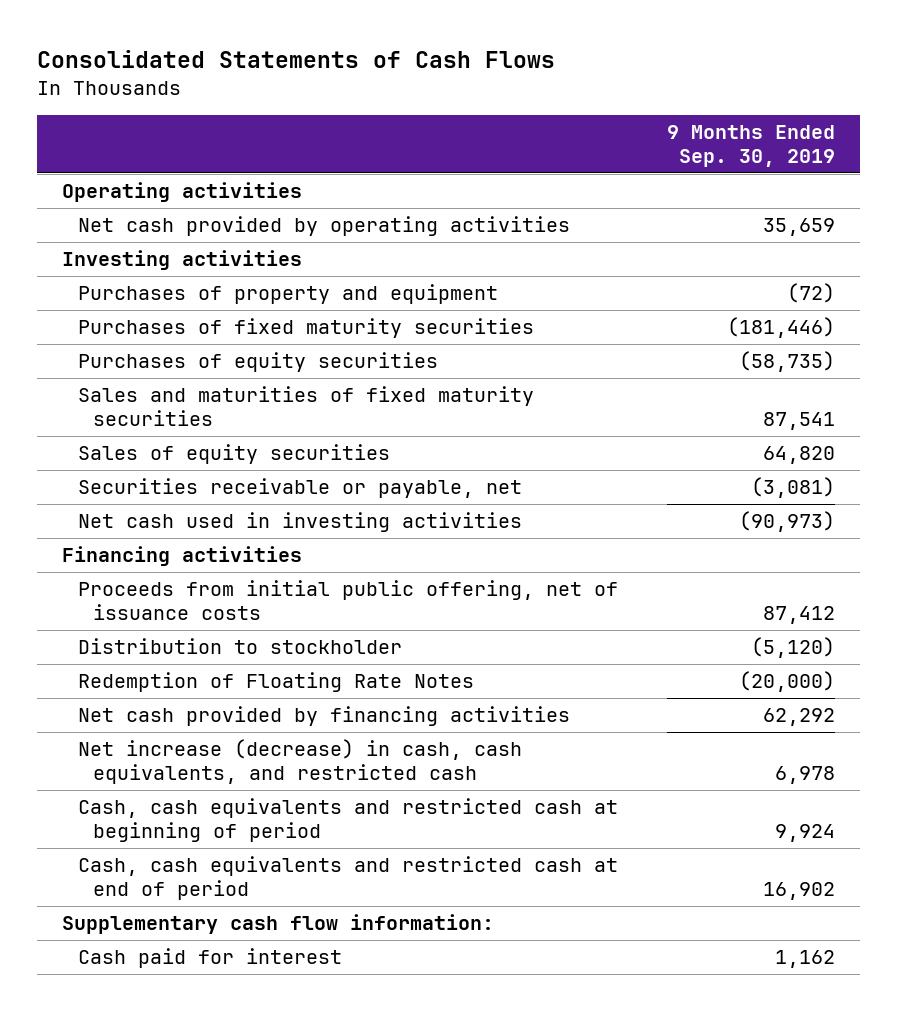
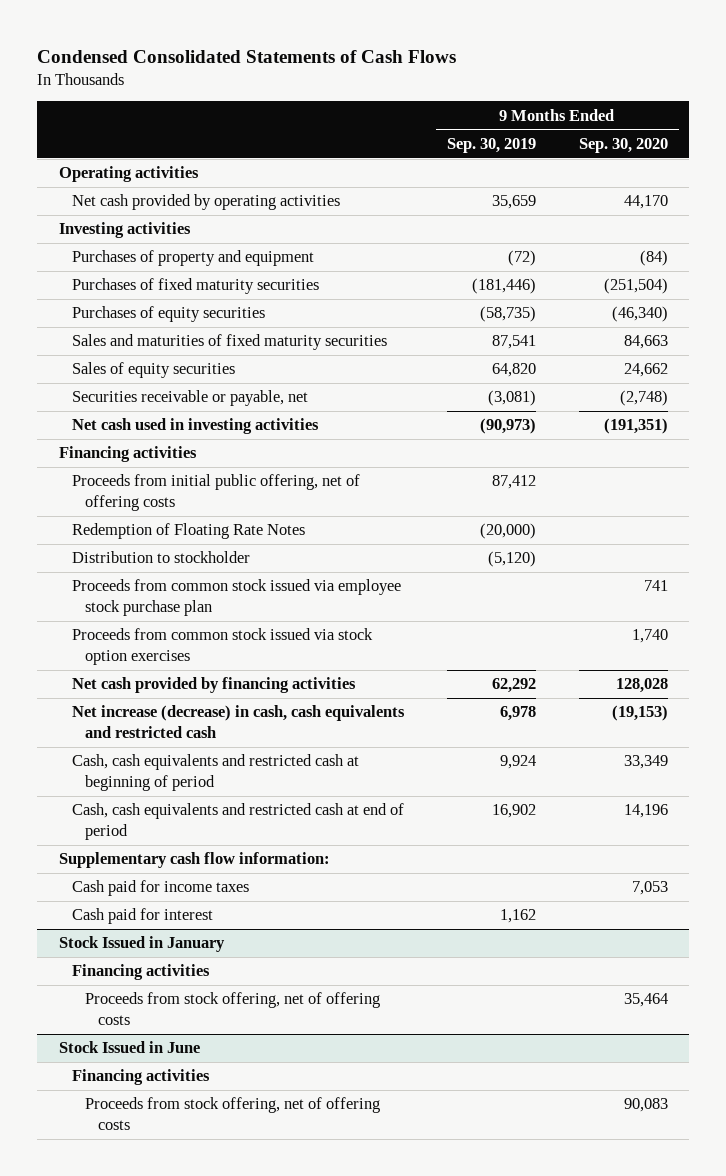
- Consolidated Statements of Cash Flows
+ Condensed Consolidated Statements of Cash Flows
- | 9 Months Ended Sep. 30, 2019
+ | 9 Months Ended Sep. 30, 2019 | 9 Months Ended Sep. 30, 2020
- Proceeds from initial public offering, net of issuance costs | 87,412
+ Proceeds from initial public offering, net of offering costs | 87,412 |
moved down: Distribution to stockholder | (5,120) |
+ Proceeds from common stock issued via employee stock purchase plan | | 741
+ Proceeds from common stock issued via stock option exercises | | 1,740
- Net increase (decrease) in cash, cash equivalents, and restricted cash | 6,978
+ Net increase (decrease) in cash, cash equivalents and restricted cash | 6,978 | (19,153)
+ Cash paid for income taxes | | 7,053
+ Stock Issued in January
+ Financing activities
+ Proceeds from stock offering, net of offering costs | | 35,464
+ Stock Issued in June
+ Financing activities
+ Proceeds from stock offering, net of offering costs | | 90,083

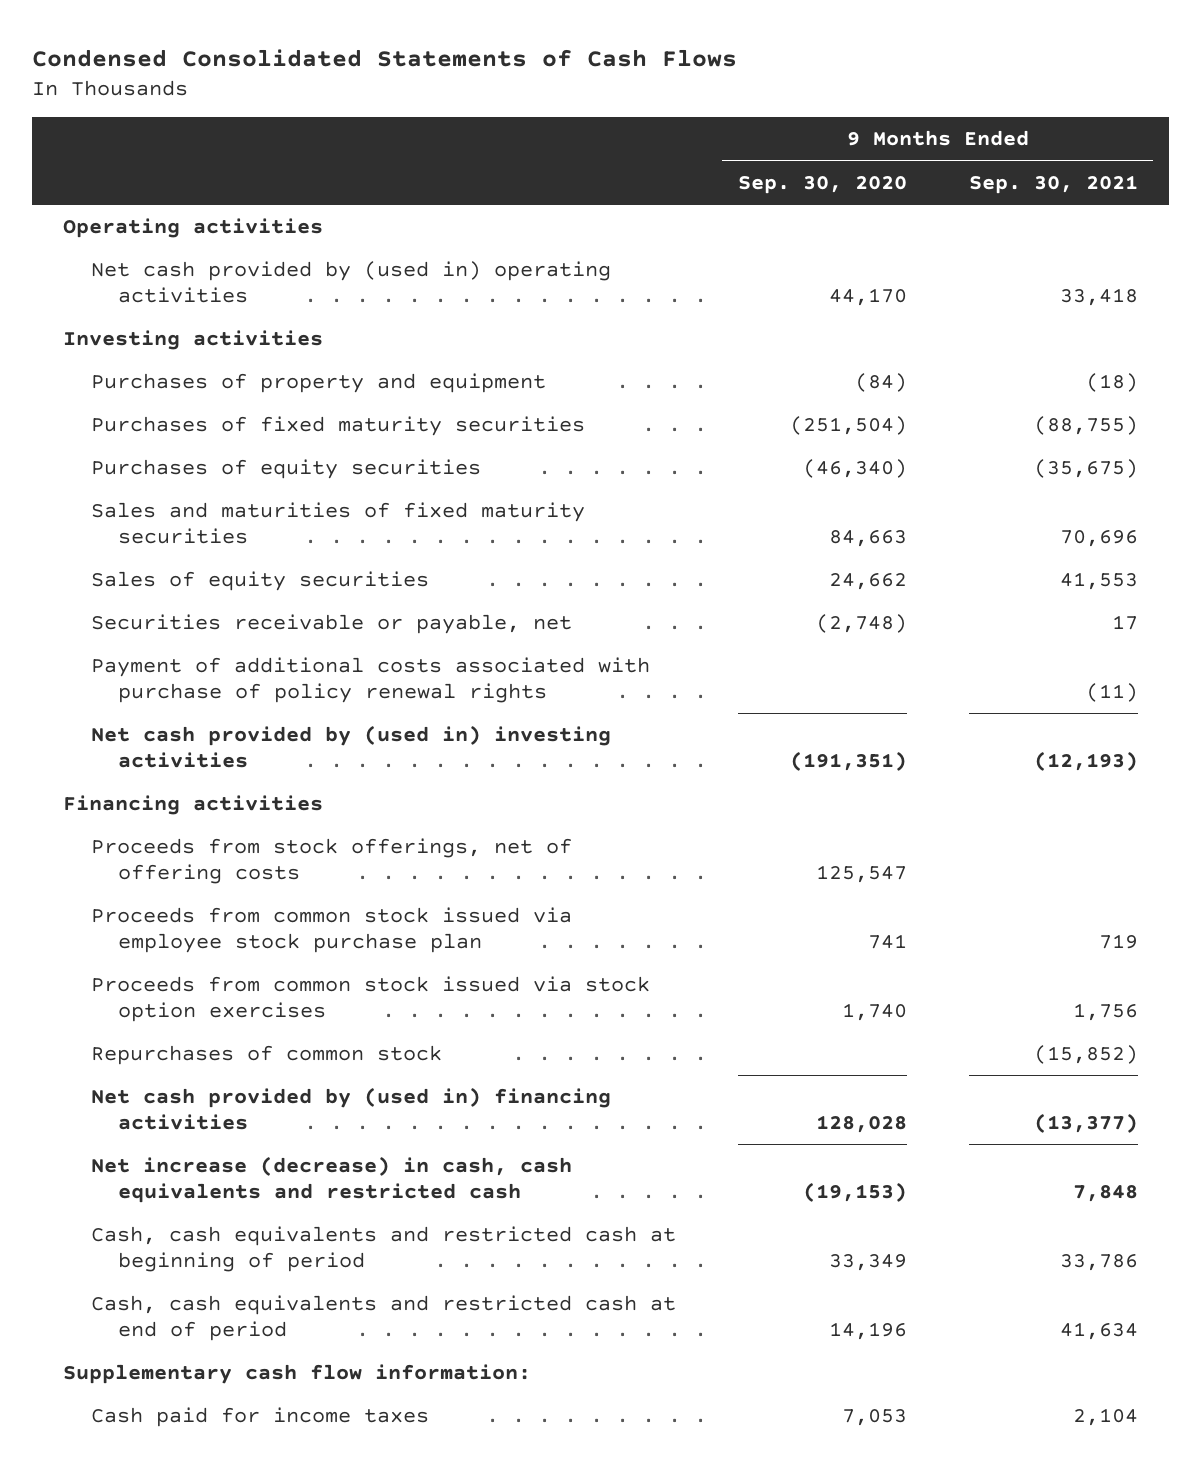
- | 9 Months Ended Sep. 30, 2019 | 9 Months Ended Sep. 30, 2020
+ | 9 Months Ended Sep. 30, 2020 | 9 Months Ended Sep. 30, 2021
- Net cash provided by operating activities | 35,659 | 44,170
+ Net cash provided by (used in) operating activities | 44,170 | 33,418
- Net cash used in investing activities | (90,973) | (191,351)
+ Payment of additional costs associated with purchase of policy renewal rights | | (11)
+ Net cash provided by (used in) investing activities | (191,351) | (12,193)
- Proceeds from initial public offering, net of offering costs | 87,412 |
- Redemption of Floating Rate Notes | (20,000) |
- Distribution to stockholder | (5,120) |
+ Proceeds from stock offerings, net of offering costs | 125,547 |
- Net cash provided by financing activities | 62,292 | 128,028
+ Repurchases of common stock | | (15,852)
+ Net cash provided by (used in) financing activities | 128,028 | (13,377)
- Cash paid for interest | 1,162 |
- Stock Issued in January
- Financing activities
- Proceeds from stock offering, net of offering costs | | 35,464
- Stock Issued in June
- Financing activities
- Proceeds from stock offering, net of offering costs | | 90,083

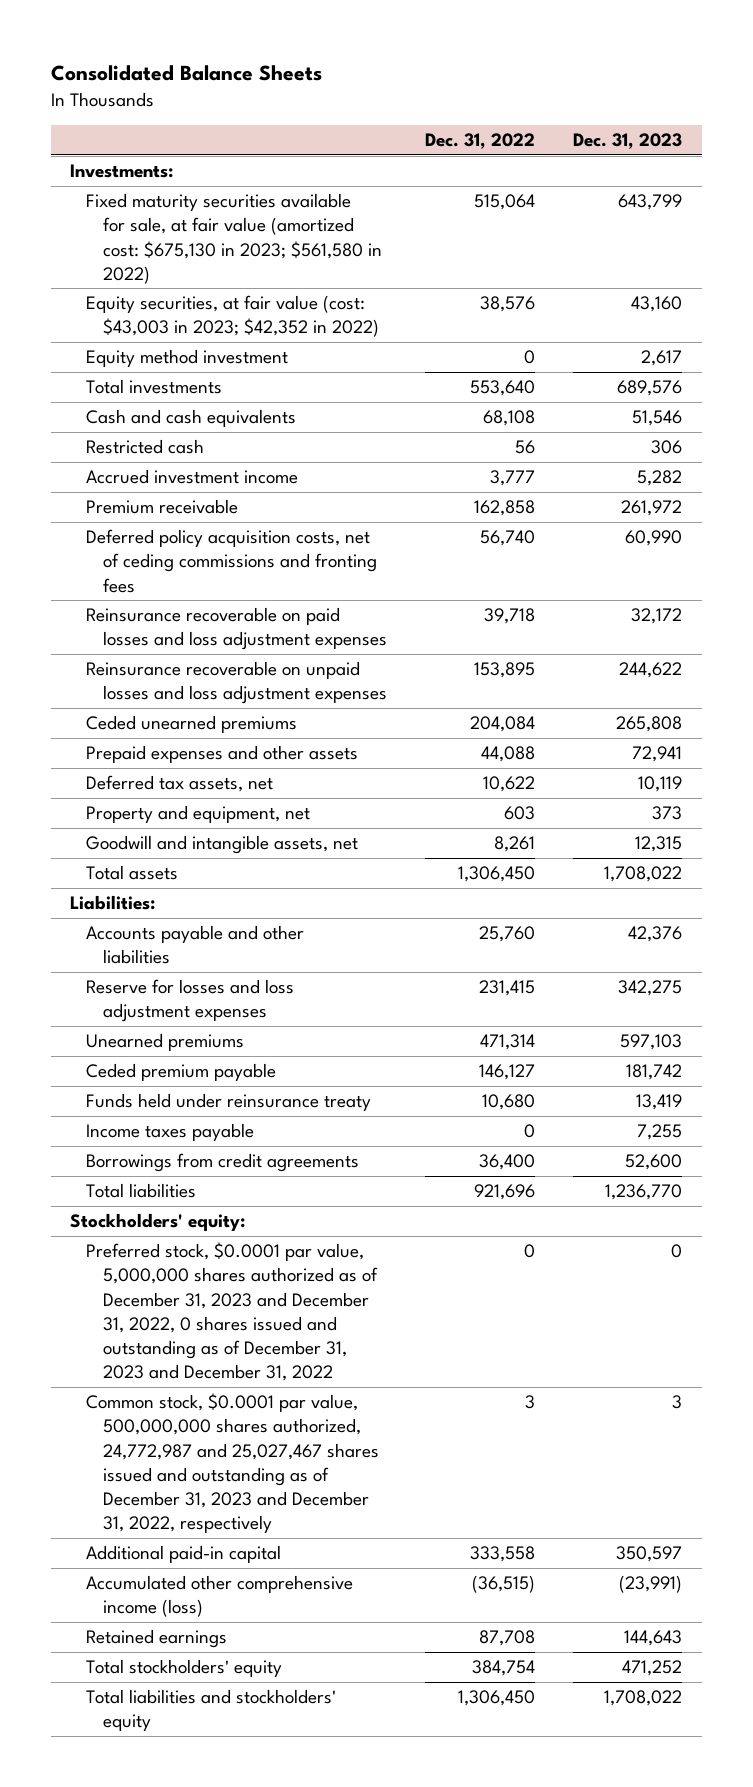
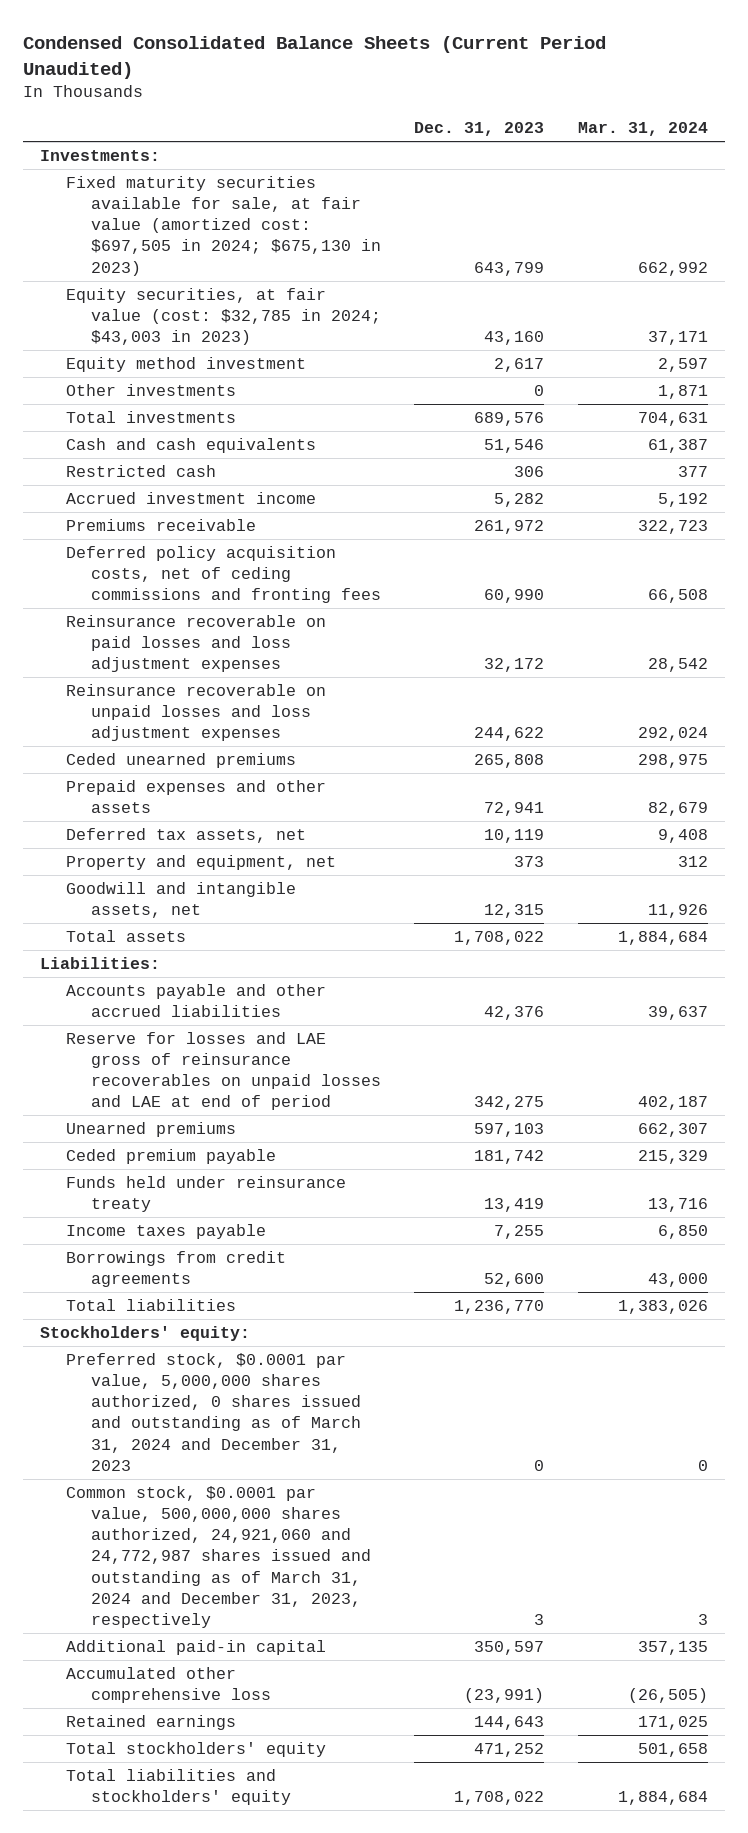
- Consolidated Balance Sheets
+ Condensed Consolidated Balance Sheets (Current Period Unaudited)
- | Dec. 31, 2022 | Dec. 31, 2023
+ | Dec. 31, 2023 | Mar. 31, 2024
- Fixed maturity securities available for sale, at fair value (amortized cost: $675,130 in 2023; $561,580 in 2022) | 515,064 | 643,799
- Equity securities, at fair value (cost: $43,003 in 2023; $42,352 in 2022) | 38,576 | 43,160
+ Fixed maturity securities available for sale, at fair value (amortized cost: $697,505 in 2024; $675,130 in 2023) | 643,799 | 662,992
+ Equity securities, at fair value (cost: $32,785 in 2024; $43,003 in 2023) | 43,160 | 37,171
+ Other investments | 0 | 1,871
- Premium receivable | 162,858 | 261,972
+ Premiums receivable | 261,972 | 322,723
- Accounts payable and other liabilities | 25,760 | 42,376
- Reserve for losses and loss adjustment expenses | 231,415 | 342,275
+ Accounts payable and other accrued liabilities | 42,376 | 39,637
+ Reserve for losses and LAE gross of reinsurance recoverables on unpaid losses and LAE at end of period | 342,275 | 402,187
- Preferred stock, $0.0001 par value, 5,000,000 shares authorized as of December 31, 2023 and December 31, 2022, 0 shares issued and outstanding as of December 31, 2023 and December 31, 2022 | 0 | 0
- Common stock, $0.0001 par value, 500,000,000 shares authorized, 24,772,987 and 25,027,467 shares issued and outstanding as of December 31, 2023 and December 31, 2022, respectively | 3 | 3
+ Preferred stock, $0.0001 par value, 5,000,000 shares authorized, 0 shares issued and outstanding as of March 31, 2024 and December 31, 2023 | 0 | 0
+ Common stock, $0.0001 par value, 500,000,000 shares authorized, 24,921,060 and 24,772,987 shares issued and outstanding as of March 31, 2024 and December 31, 2023, respectively | 3 | 3
- Accumulated other comprehensive income (loss) | (36,515) | (23,991)
+ Accumulated other comprehensive loss | (23,991) | (26,505)

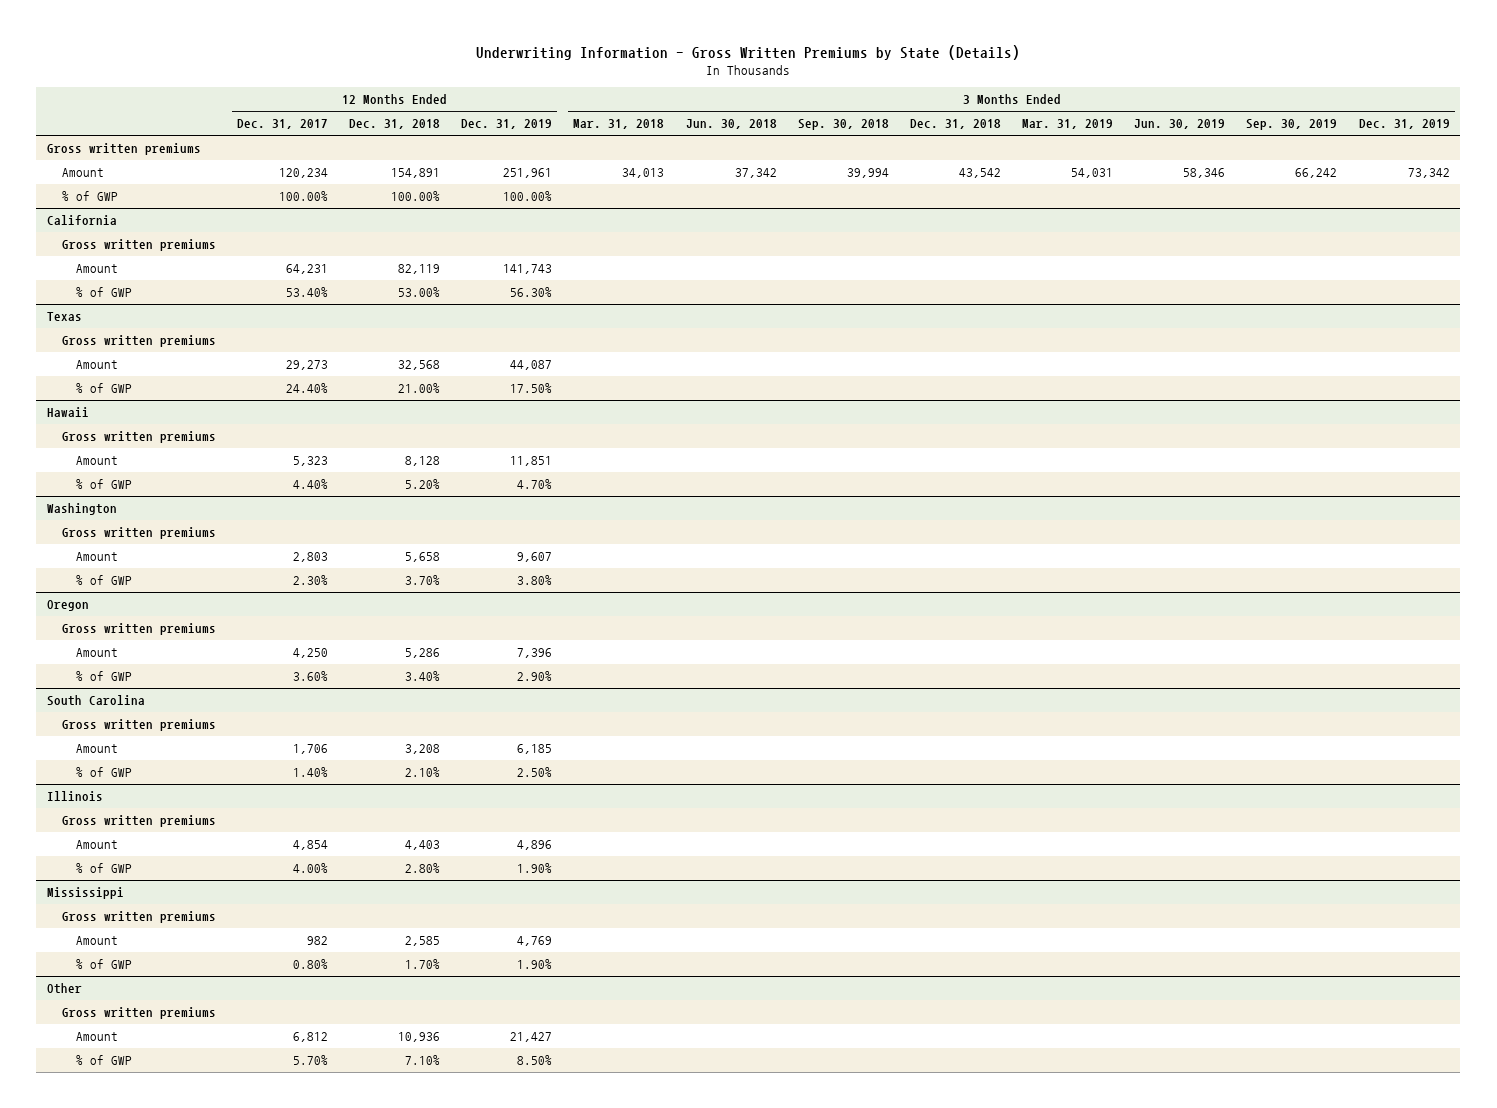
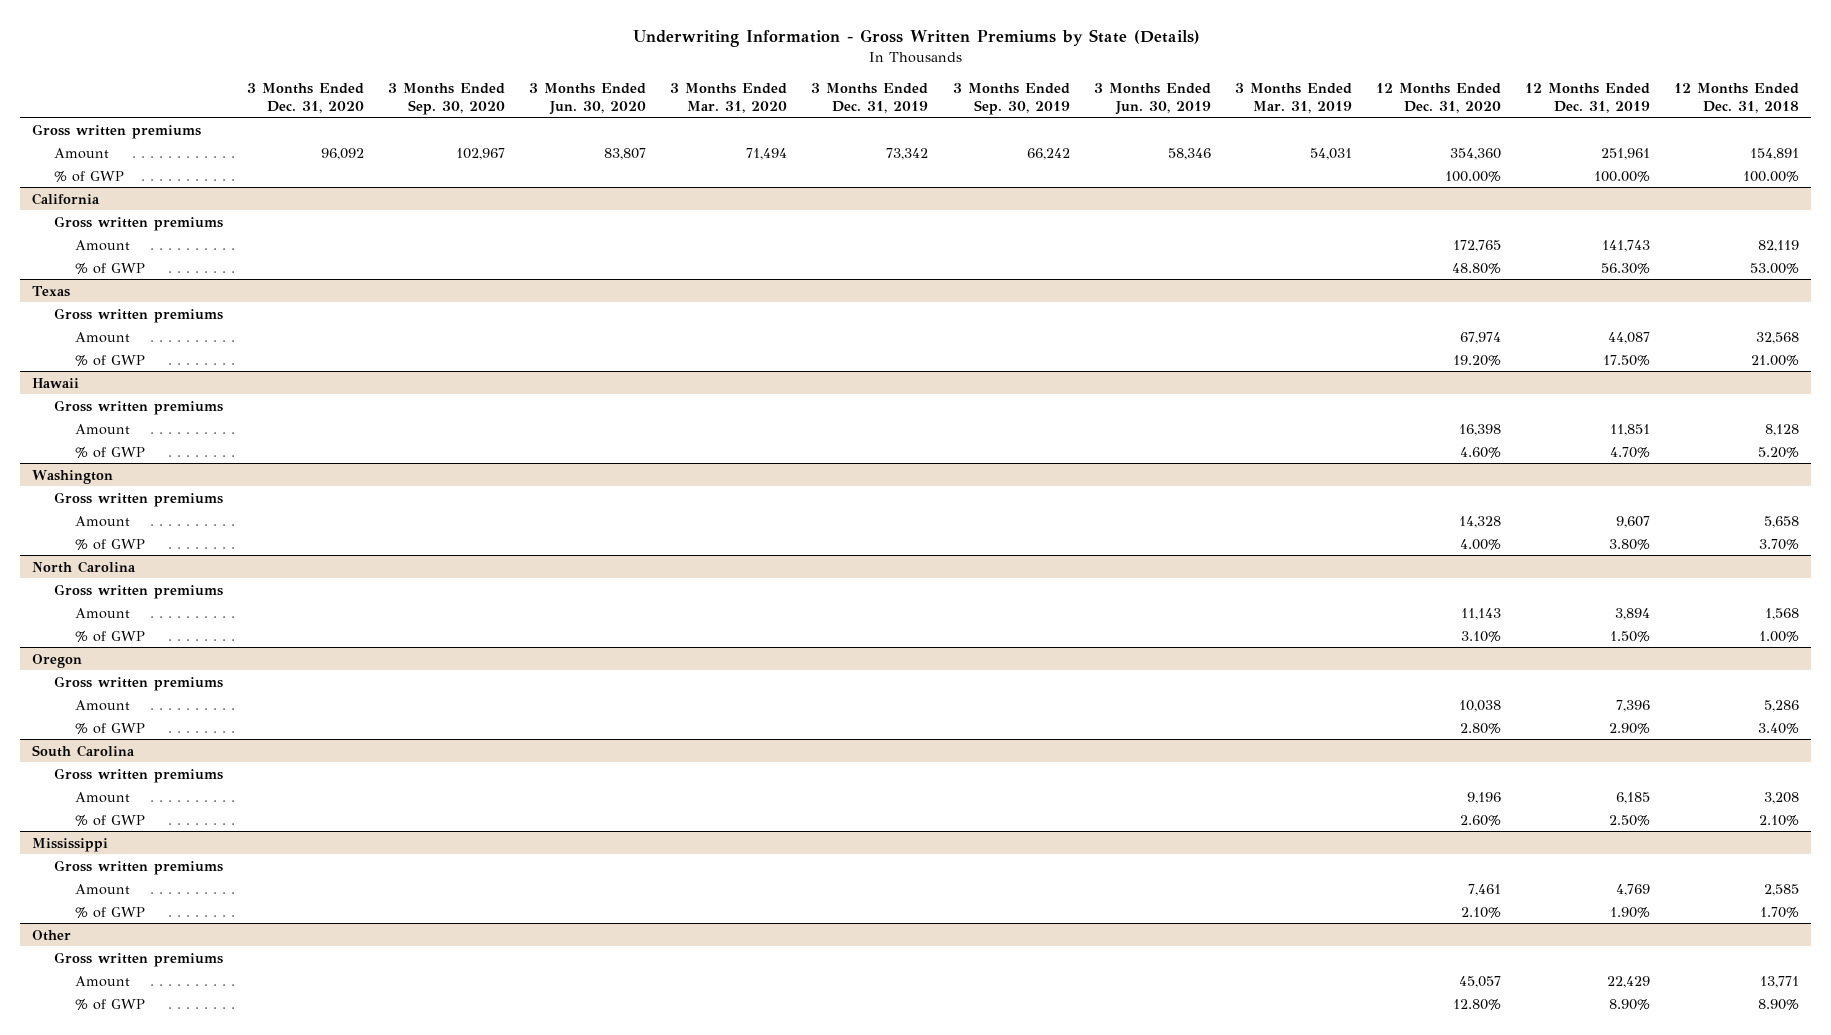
- | 12 Months Ended Dec. 31, 2017 | 12 Months Ended Dec. 31, 2018 | 12 Months Ended Dec. 31, 2019 | 3 Months Ended Mar. 31, 2018 | 3 Months Ended Jun. 30, 2018 | 3 Months Ended Sep. 30, 2018 | 3 Months Ended Dec. 31, 2018 | 3 Months Ended Mar. 31, 2019 | 3 Months Ended Jun. 30, 2019 | 3 Months Ended Sep. 30, 2019 | 3 Months Ended Dec. 31, 2019
+ | 3 Months Ended Dec. 31, 2020 | 3 Months Ended Sep. 30, 2020 | 3 Months Ended Jun. 30, 2020 | 3 Months Ended Mar. 31, 2020 | 3 Months Ended Dec. 31, 2019 | 3 Months Ended Sep. 30, 2019 | 3 Months Ended Jun. 30, 2019 | 3 Months Ended Mar. 31, 2019 | 12 Months Ended Dec. 31, 2020 | 12 Months Ended Dec. 31, 2019 | 12 Months Ended Dec. 31, 2018
+ North Carolina
+ Gross written premiums
+ Amount | | | | | | | | | 11,143 | 3,894 | 1,568
+ % of GWP | | | | | | | | | 3.10% | 1.50% | 1.00%
- Illinois
- Gross written premiums
- Amount | 4,854 | 4,403 | 4,896 | | | | | | | |
- % of GWP | 4.00% | 2.80% | 1.90% | | | | | | | |
@ Other
- Amount | 6,812 | 10,936 | 21,427 | | | | | | | |
- % of GWP | 5.70% | 7.10% | 8.50% | | | | | | | |
+ Amount | | | | | | | | | 45,057 | 22,429 | 13,771
+ % of GWP | | | | | | | | | 12.80% | 8.90% | 8.90%

